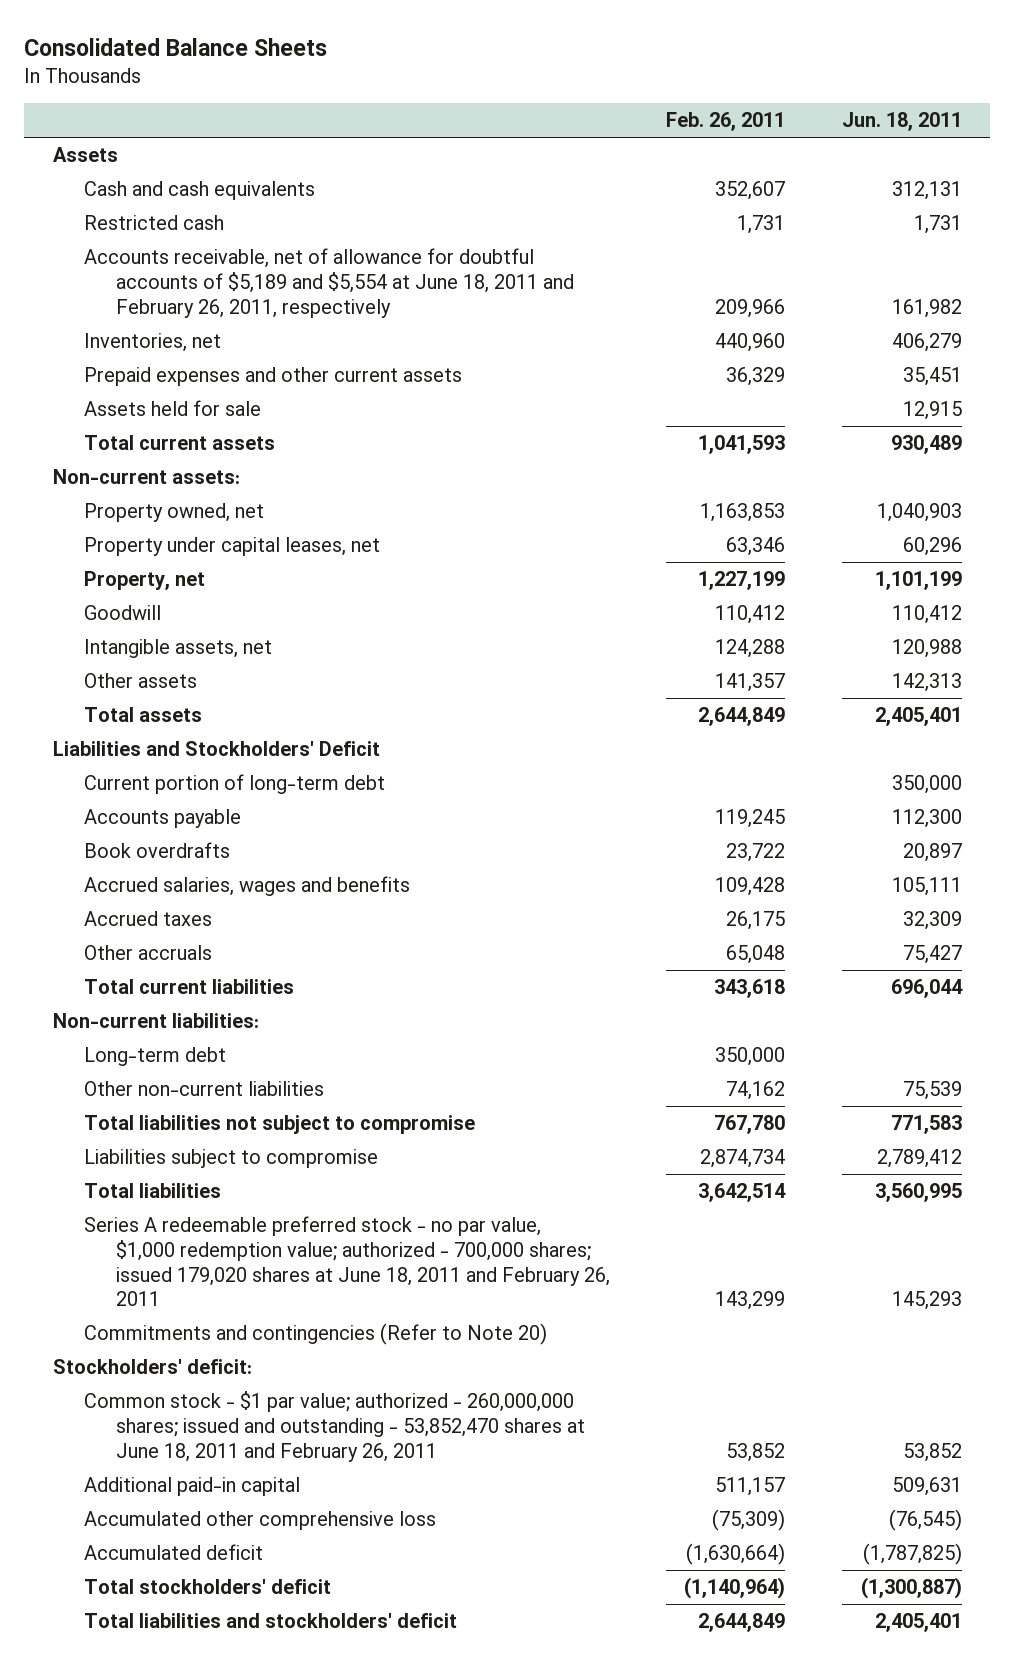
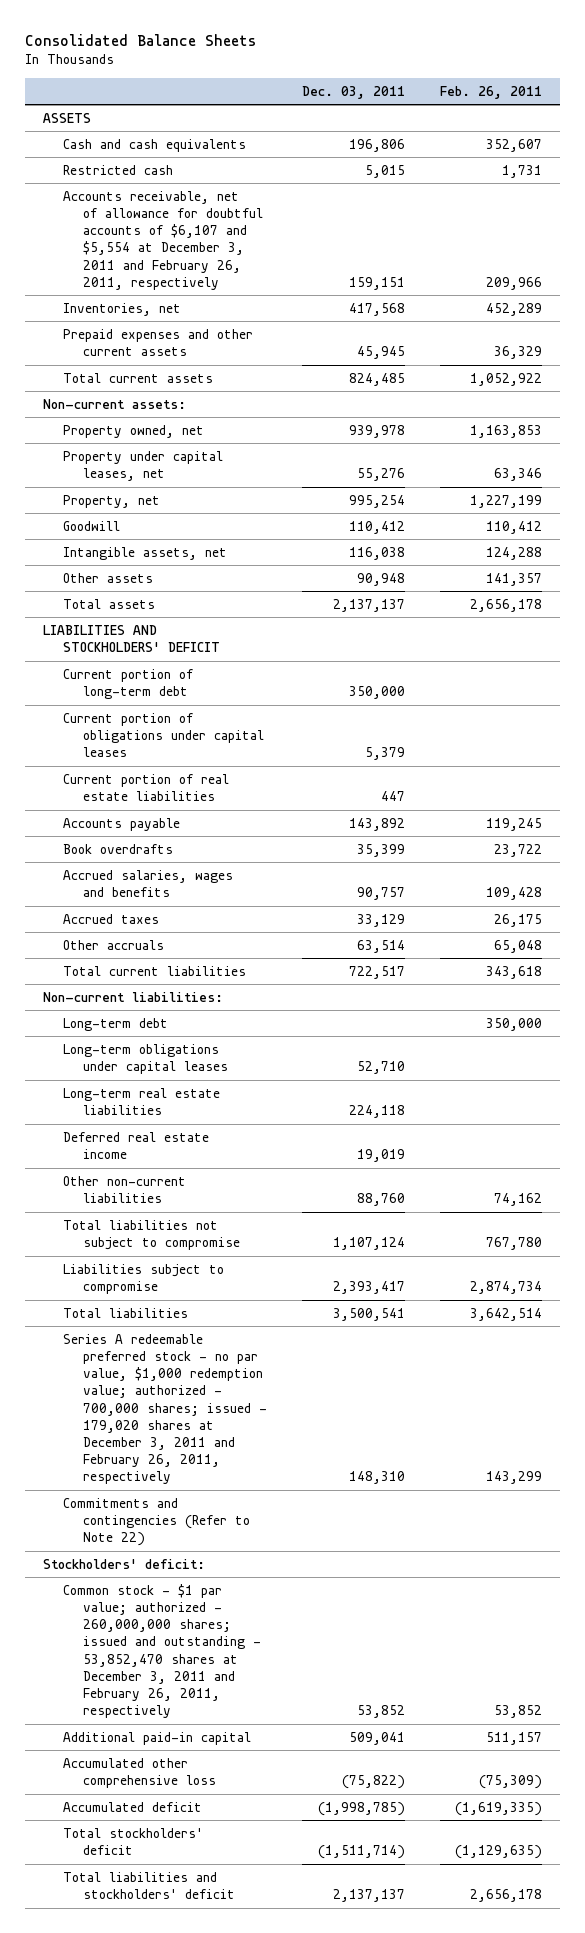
- | Feb. 26, 2011 | Jun. 18, 2011
+ | Dec. 03, 2011 | Feb. 26, 2011
- Assets
+ ASSETS
- Accounts receivable, net of allowance for doubtful accounts of $5,189 and $5,554 at June 18, 2011 and February 26, 2011, respectively | 209,966 | 161,982
- Inventories, net | 440,960 | 406,279
+ Accounts receivable, net of allowance for doubtful accounts of $6,107 and $5,554 at December 3, 2011 and February 26, 2011, respectively | 159,151 | 209,966
+ Inventories, net | 417,568 | 452,289
- Assets held for sale | | 12,915
- Total current assets | 1,041,593 | 930,489
+ Total current assets | 824,485 | 1,052,922
- Total assets | 2,644,849 | 2,405,401
- Liabilities and Stockholders' Deficit
+ Total assets | 2,137,137 | 2,656,178
+ LIABILITIES AND STOCKHOLDERS' DEFICIT
+ Current portion of obligations under capital leases | 5,379 |
+ Current portion of real estate liabilities | 447 |
+ Long-term obligations under capital leases | 52,710 |
+ Long-term real estate liabilities | 224,118 |
+ Deferred real estate income | 19,019 |
- Series A redeemable preferred stock - no par value, $1,000 redemption value; authorized - 700,000 shares; issued 179,020 shares at June 18, 2011 and February 26, 2011 | 143,299 | 145,293
- Commitments and contingencies (Refer to Note 20)
+ Series A redeemable preferred stock - no par value, $1,000 redemption value; authorized - 700,000 shares; issued - 179,020 shares at December 3, 2011 and February 26, 2011, respectively | 148,310 | 143,299
+ Commitments and contingencies (Refer to Note 22)
- Common stock - $1 par value; authorized - 260,000,000 shares; issued and outstanding - 53,852,470 shares at June 18, 2011 and February 26, 2011 | 53,852 | 53,852
+ Common stock - $1 par value; authorized - 260,000,000 shares; issued and outstanding - 53,852,470 shares at December 3, 2011 and February 26, 2011, respectively | 53,852 | 53,852
- Accumulated deficit | (1,630,664) | (1,787,825)
- Total stockholders' deficit | (1,140,964) | (1,300,887)
- Total liabilities and stockholders' deficit | 2,644,849 | 2,405,401
+ Accumulated deficit | (1,998,785) | (1,619,335)
+ Total stockholders' deficit | (1,511,714) | (1,129,635)
+ Total liabilities and stockholders' deficit | 2,137,137 | 2,656,178

